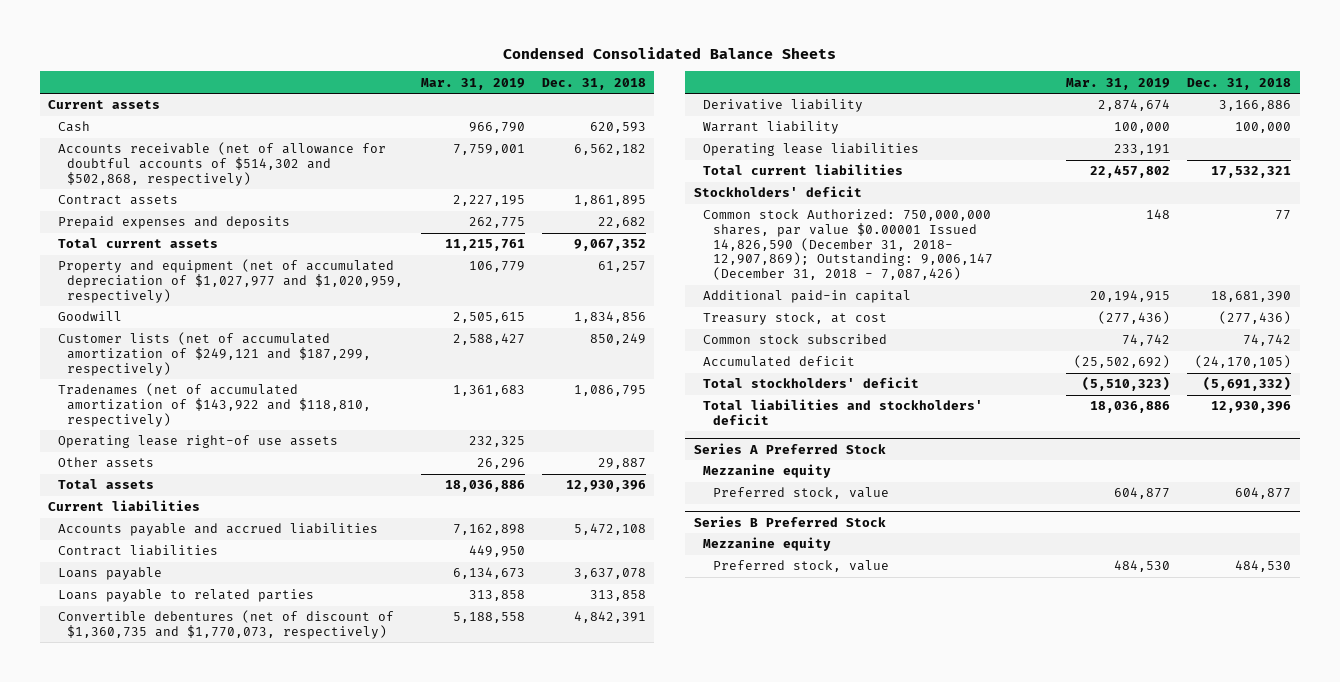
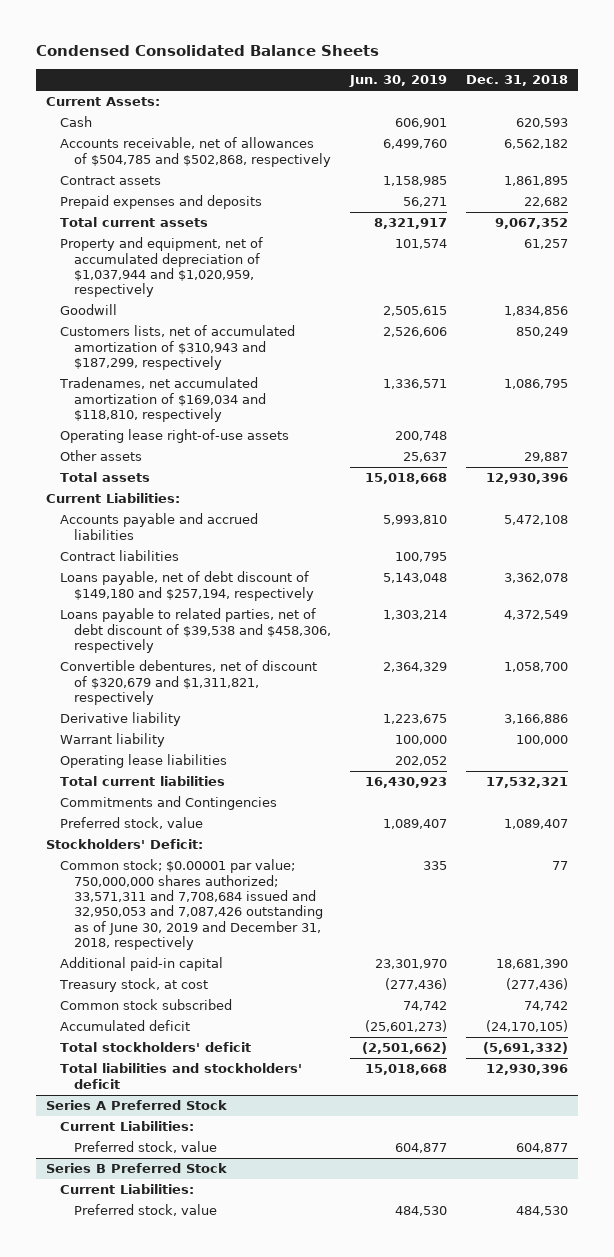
- | Mar. 31, 2019 | Dec. 31, 2018
+ | Jun. 30, 2019 | Dec. 31, 2018
- Current assets
+ Current Assets:
- Accounts receivable (net of allowance for doubtful accounts of $514,302 and $502,868, respectively) | 7,759,001 | 6,562,182
+ Accounts receivable, net of allowances of $504,785 and $502,868, respectively | 6,499,760 | 6,562,182
- Property and equipment (net of accumulated depreciation of $1,027,977 and $1,020,959, respectively) | 106,779 | 61,257
+ Property and equipment, net of accumulated depreciation of $1,037,944 and $1,020,959, respectively | 101,574 | 61,257
- Customer lists (net of accumulated amortization of $249,121 and $187,299, respectively) | 2,588,427 | 850,249
- Tradenames (net of accumulated amortization of $143,922 and $118,810, respectively) | 1,361,683 | 1,086,795
- Operating lease right-of use assets | 232,325 |
+ Customers lists, net of accumulated amortization of $310,943 and $187,299, respectively | 2,526,606 | 850,249
+ Tradenames, net accumulated amortization of $169,034 and $118,810, respectively | 1,336,571 | 1,086,795
+ Operating lease right-of-use assets | 200,748 |
- Current liabilities
+ Current Liabilities:
- Loans payable | 6,134,673 | 3,637,078
- Loans payable to related parties | 313,858 | 313,858
- Convertible debentures (net of discount of $1,360,735 and $1,770,073, respectively) | 5,188,558 | 4,842,391
+ Loans payable, net of debt discount of $149,180 and $257,194, respectively | 5,143,048 | 3,362,078
+ Loans payable to related parties, net of debt discount of $39,538 and $458,306, respectively | 1,303,214 | 4,372,549
+ Convertible debentures, net of discount of $320,679 and $1,311,821, respectively | 2,364,329 | 1,058,700
- Stockholders' deficit
- Common stock Authorized: 750,000,000 shares, par value $0.00001 Issued 14,826,590 (December 31, 2018- 12,907,869); Outstanding: 9,006,147 (December 31, 2018 - 7,087,426) | 148 | 77
+ Commitments and Contingencies
+ Preferred stock, value | 1,089,407 | 1,089,407
+ Stockholders' Deficit:
+ Common stock; $0.00001 par value; 750,000,000 shares authorized; 33,571,311 and 7,708,684 issued and 32,950,053 and 7,087,426 outstanding as of June 30, 2019 and December 31, 2018, respectively | 335 | 77
@ Series A Preferred Stock
- Mezzanine equity
+ Current Liabilities:
@ Series B Preferred Stock
- Mezzanine equity
+ Current Liabilities:

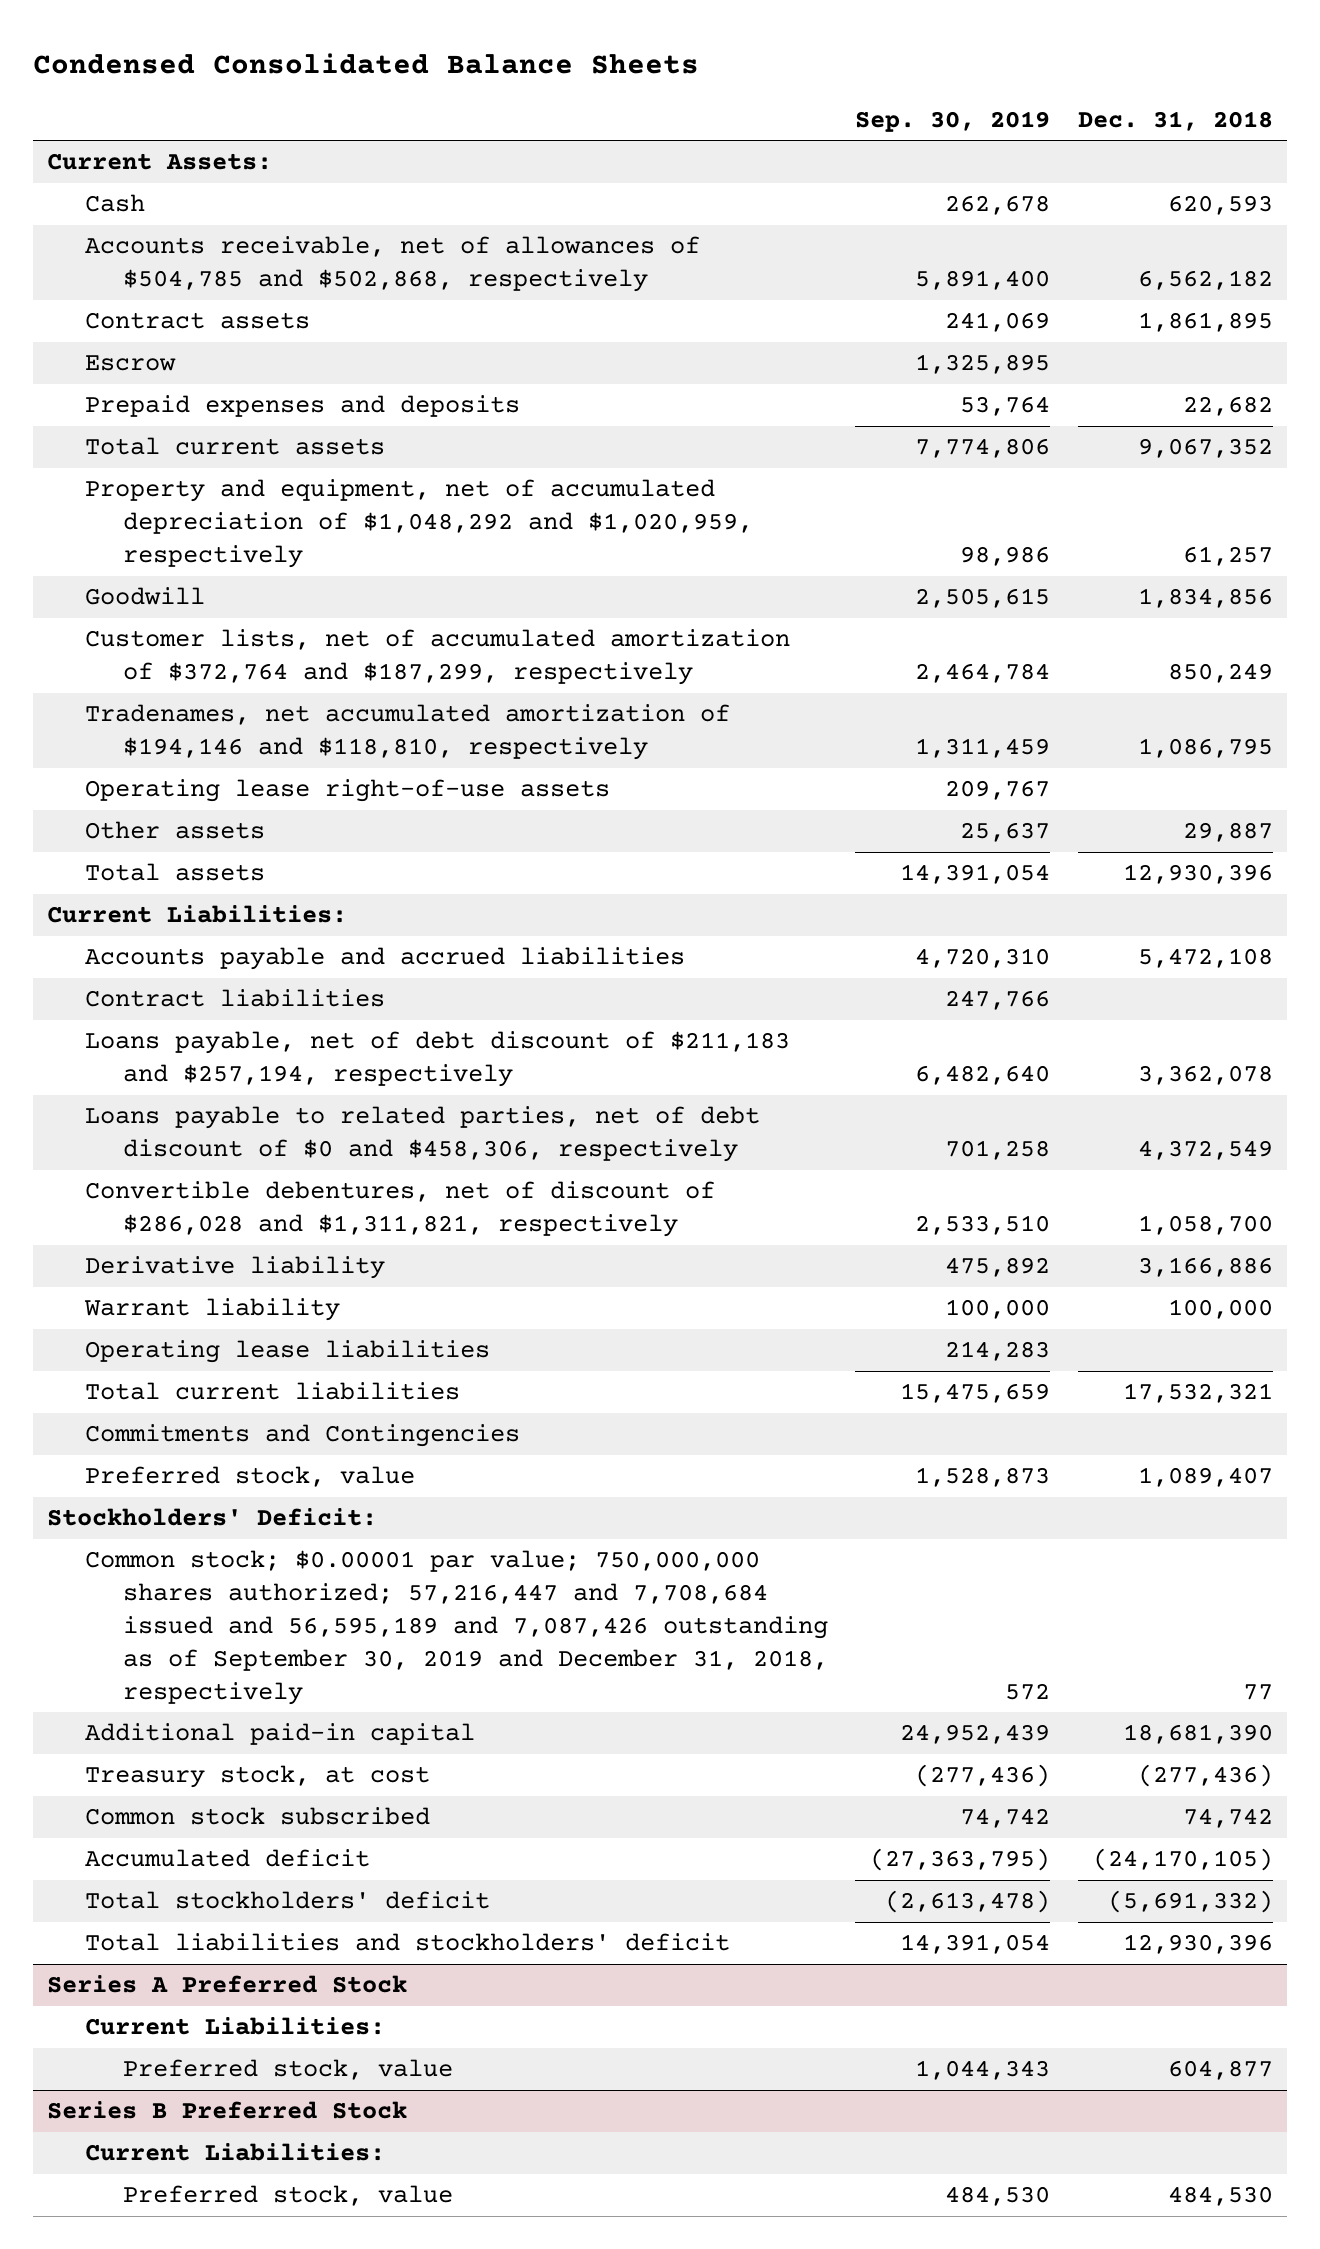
- | Jun. 30, 2019 | Dec. 31, 2018
+ | Sep. 30, 2019 | Dec. 31, 2018
+ Escrow | 1,325,895 |
- Property and equipment, net of accumulated depreciation of $1,037,944 and $1,020,959, respectively | 101,574 | 61,257
+ Property and equipment, net of accumulated depreciation of $1,048,292 and $1,020,959, respectively | 98,986 | 61,257
- Customers lists, net of accumulated amortization of $310,943 and $187,299, respectively | 2,526,606 | 850,249
- Tradenames, net accumulated amortization of $169,034 and $118,810, respectively | 1,336,571 | 1,086,795
+ Customer lists, net of accumulated amortization of $372,764 and $187,299, respectively | 2,464,784 | 850,249
+ Tradenames, net accumulated amortization of $194,146 and $118,810, respectively | 1,311,459 | 1,086,795
- Loans payable, net of debt discount of $149,180 and $257,194, respectively | 5,143,048 | 3,362,078
- Loans payable to related parties, net of debt discount of $39,538 and $458,306, respectively | 1,303,214 | 4,372,549
- Convertible debentures, net of discount of $320,679 and $1,311,821, respectively | 2,364,329 | 1,058,700
+ Loans payable, net of debt discount of $211,183 and $257,194, respectively | 6,482,640 | 3,362,078
+ Loans payable to related parties, net of debt discount of $0 and $458,306, respectively | 701,258 | 4,372,549
+ Convertible debentures, net of discount of $286,028 and $1,311,821, respectively | 2,533,510 | 1,058,700
- Common stock; $0.00001 par value; 750,000,000 shares authorized; 33,571,311 and 7,708,684 issued and 32,950,053 and 7,087,426 outstanding as of June 30, 2019 and December 31, 2018, respectively | 335 | 77
+ Common stock; $0.00001 par value; 750,000,000 shares authorized; 57,216,447 and 7,708,684 issued and 56,595,189 and 7,087,426 outstanding as of September 30, 2019 and December 31, 2018, respectively | 572 | 77

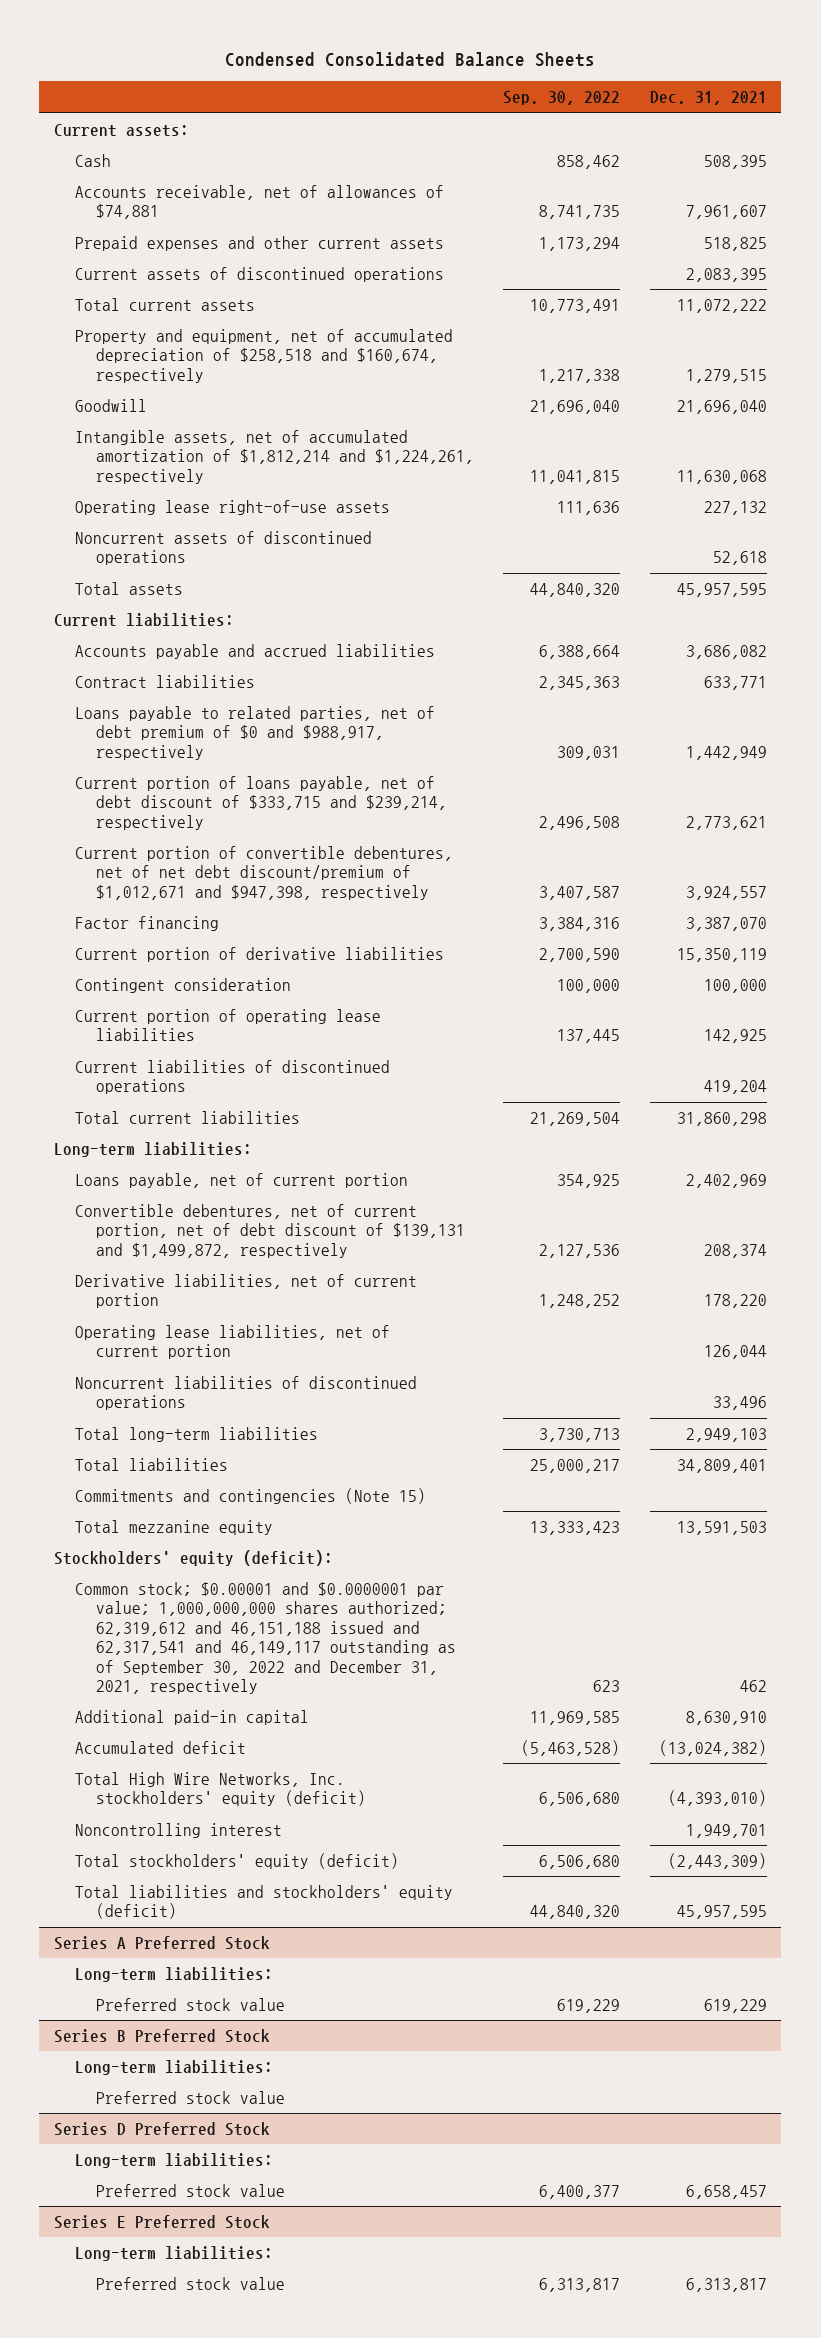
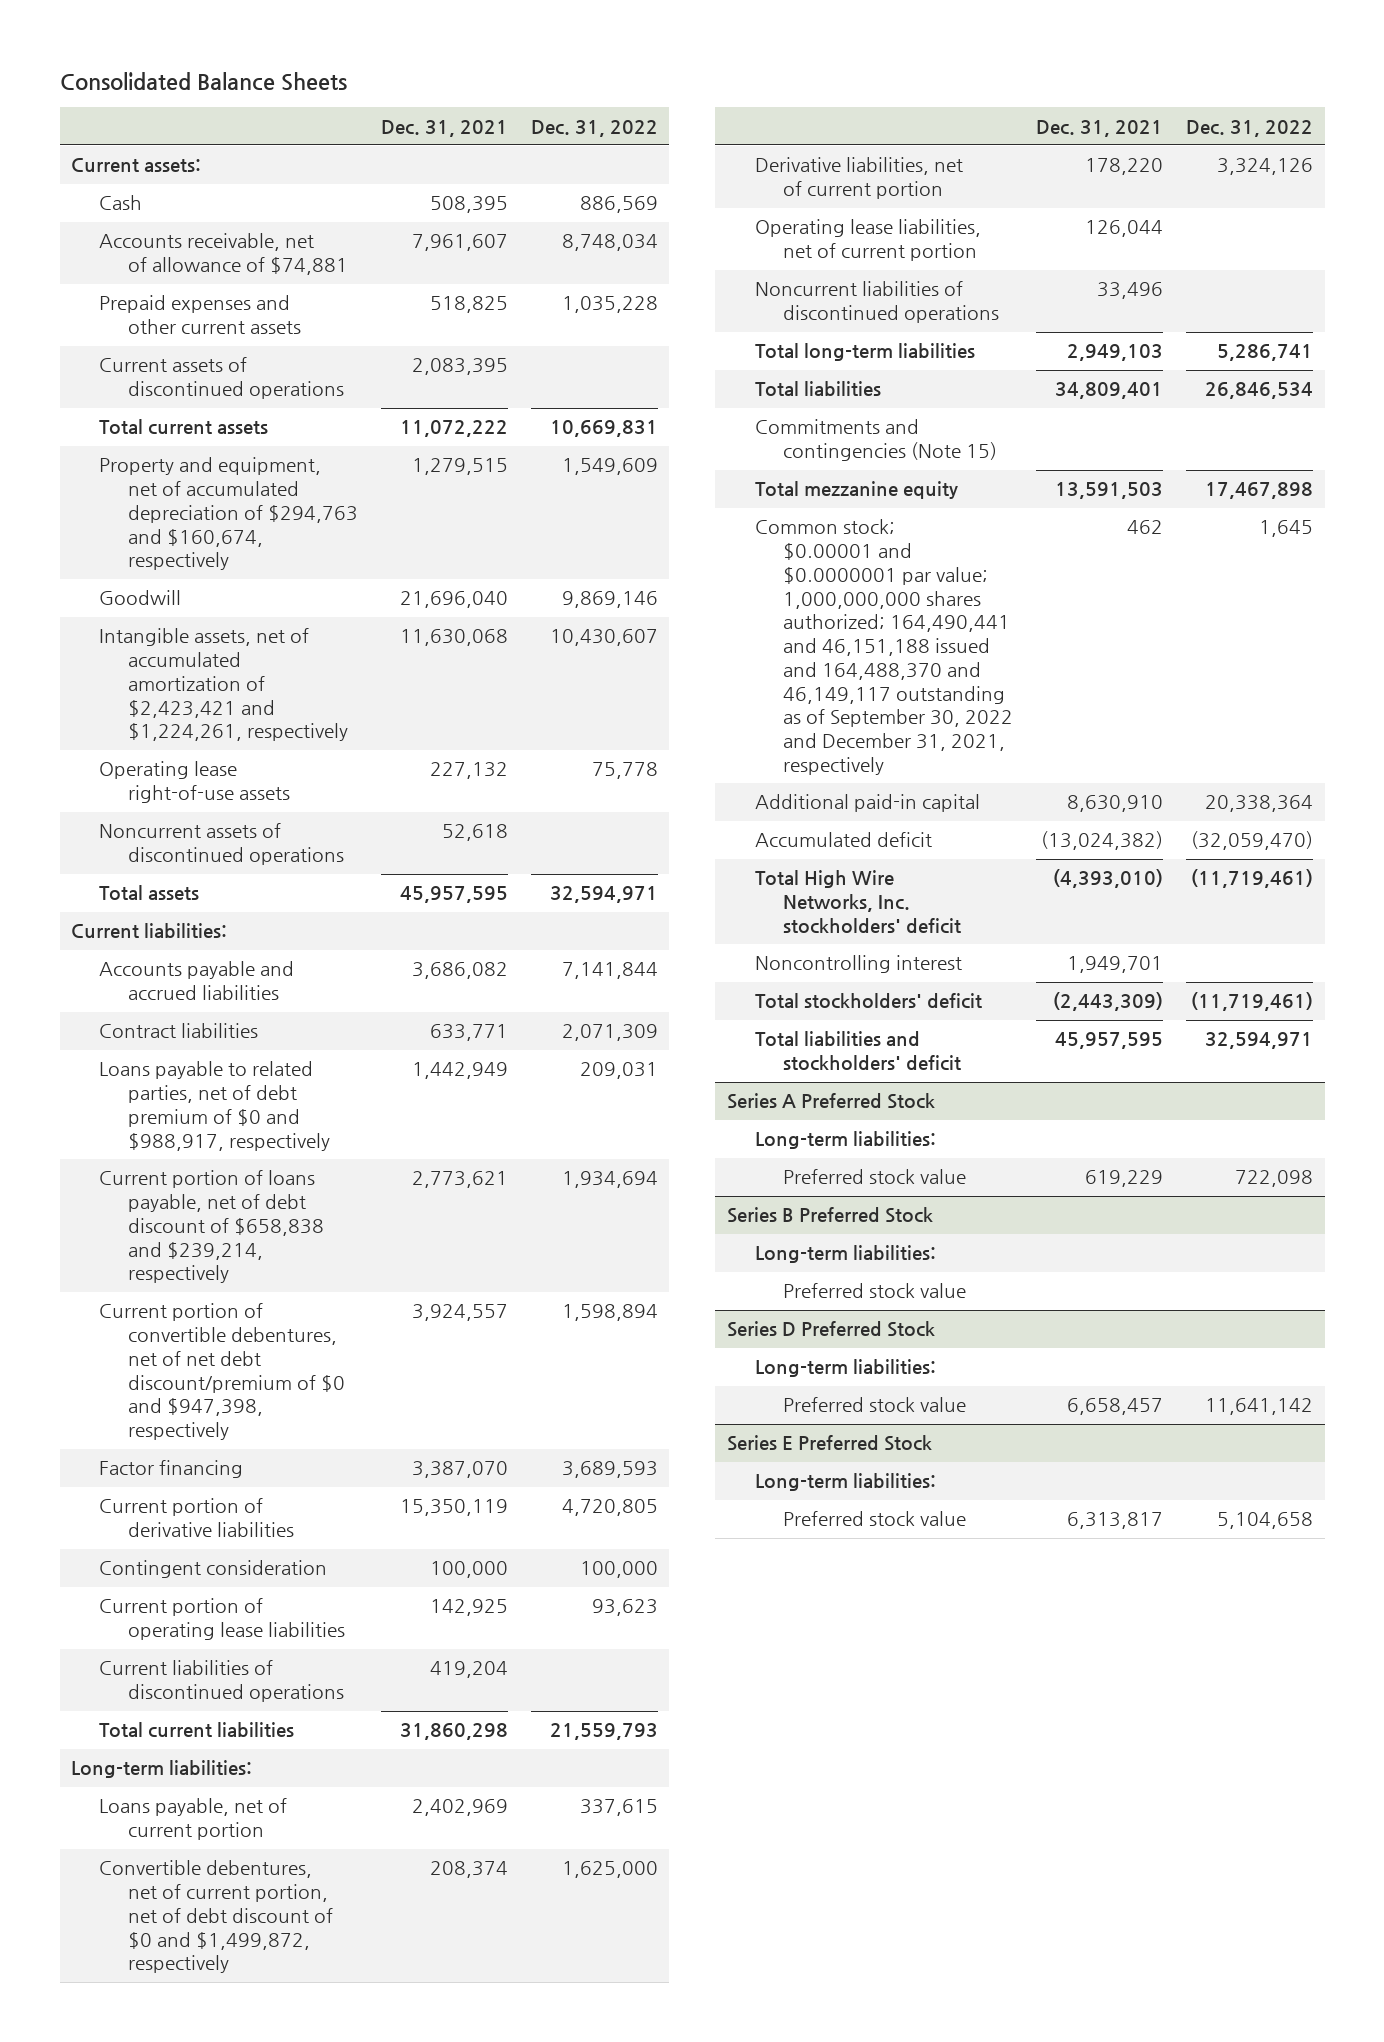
- Condensed Consolidated Balance Sheets
+ Consolidated Balance Sheets
- | Sep. 30, 2022 | Dec. 31, 2021
+ | Dec. 31, 2021 | Dec. 31, 2022
- Accounts receivable, net of allowances of $74,881 | 8,741,735 | 7,961,607
+ Accounts receivable, net of allowance of $74,881 | 7,961,607 | 8,748,034
- Property and equipment, net of accumulated depreciation of $258,518 and $160,674, respectively | 1,217,338 | 1,279,515
+ Property and equipment, net of accumulated depreciation of $294,763 and $160,674, respectively | 1,279,515 | 1,549,609
- Intangible assets, net of accumulated amortization of $1,812,214 and $1,224,261, respectively | 11,041,815 | 11,630,068
+ Intangible assets, net of accumulated amortization of $2,423,421 and $1,224,261, respectively | 11,630,068 | 10,430,607
- Current portion of loans payable, net of debt discount of $333,715 and $239,214, respectively | 2,496,508 | 2,773,621
- Current portion of convertible debentures, net of net debt discount/premium of $1,012,671 and $947,398, respectively | 3,407,587 | 3,924,557
+ Current portion of loans payable, net of debt discount of $658,838 and $239,214, respectively | 2,773,621 | 1,934,694
+ Current portion of convertible debentures, net of net debt discount/premium of $0 and $947,398, respectively | 3,924,557 | 1,598,894
- Convertible debentures, net of current portion, net of debt discount of $139,131 and $1,499,872, respectively | 2,127,536 | 208,374
+ Convertible debentures, net of current portion, net of debt discount of $0 and $1,499,872, respectively | 208,374 | 1,625,000
- Stockholders' equity (deficit):
- Common stock; $0.00001 and $0.0000001 par value; 1,000,000,000 shares authorized; 62,319,612 and 46,151,188 issued and 62,317,541 and 46,149,117 outstanding as of September 30, 2022 and December 31, 2021, respectively | 623 | 462
+ Common stock; $0.00001 and $0.0000001 par value; 1,000,000,000 shares authorized; 164,490,441 and 46,151,188 issued and 164,488,370 and 46,149,117 outstanding as of September 30, 2022 and December 31, 2021, respectively | 462 | 1,645
- Total High Wire Networks, Inc. stockholders' equity (deficit) | 6,506,680 | (4,393,010)
+ Total High Wire Networks, Inc. stockholders' deficit | (4,393,010) | (11,719,461)
- Total stockholders' equity (deficit) | 6,506,680 | (2,443,309)
- Total liabilities and stockholders' equity (deficit) | 44,840,320 | 45,957,595
+ Total stockholders' deficit | (2,443,309) | (11,719,461)
+ Total liabilities and stockholders' deficit | 45,957,595 | 32,594,971

